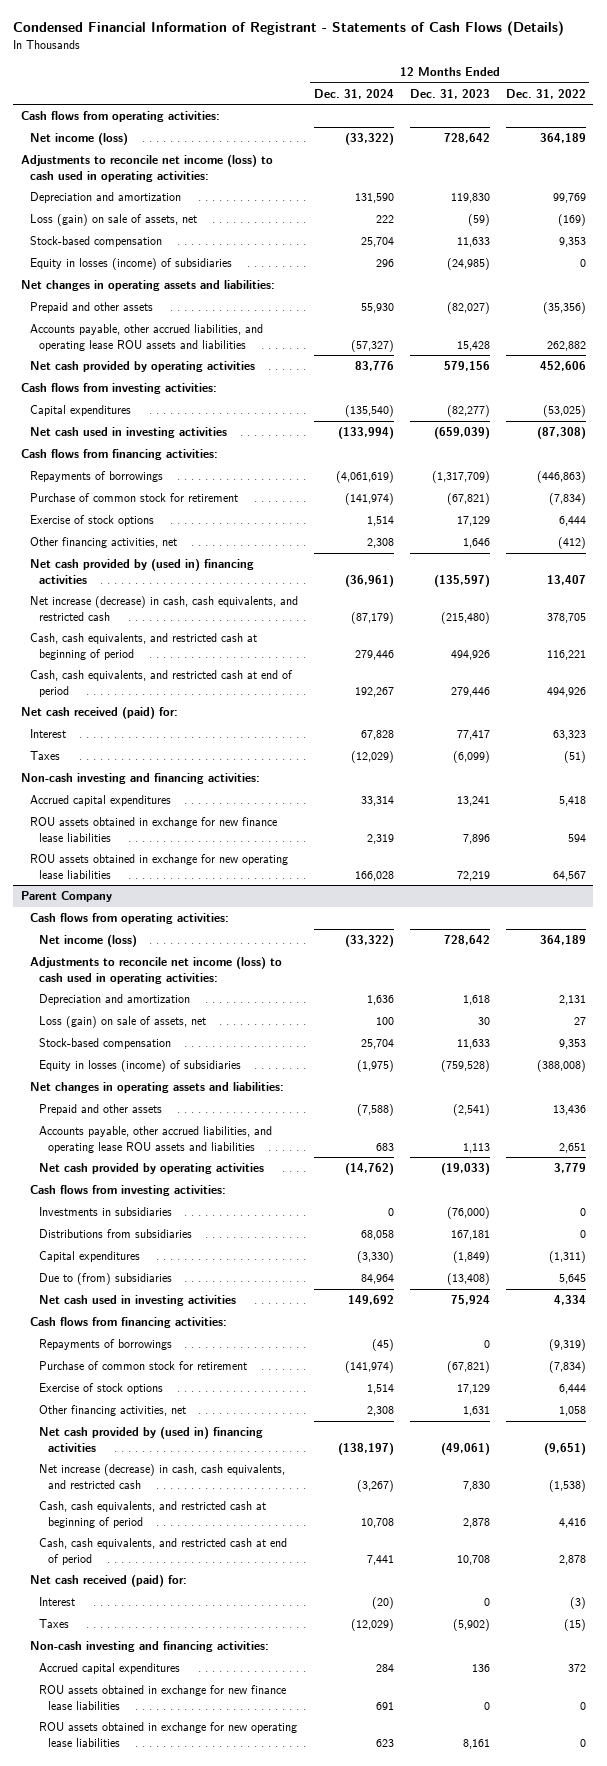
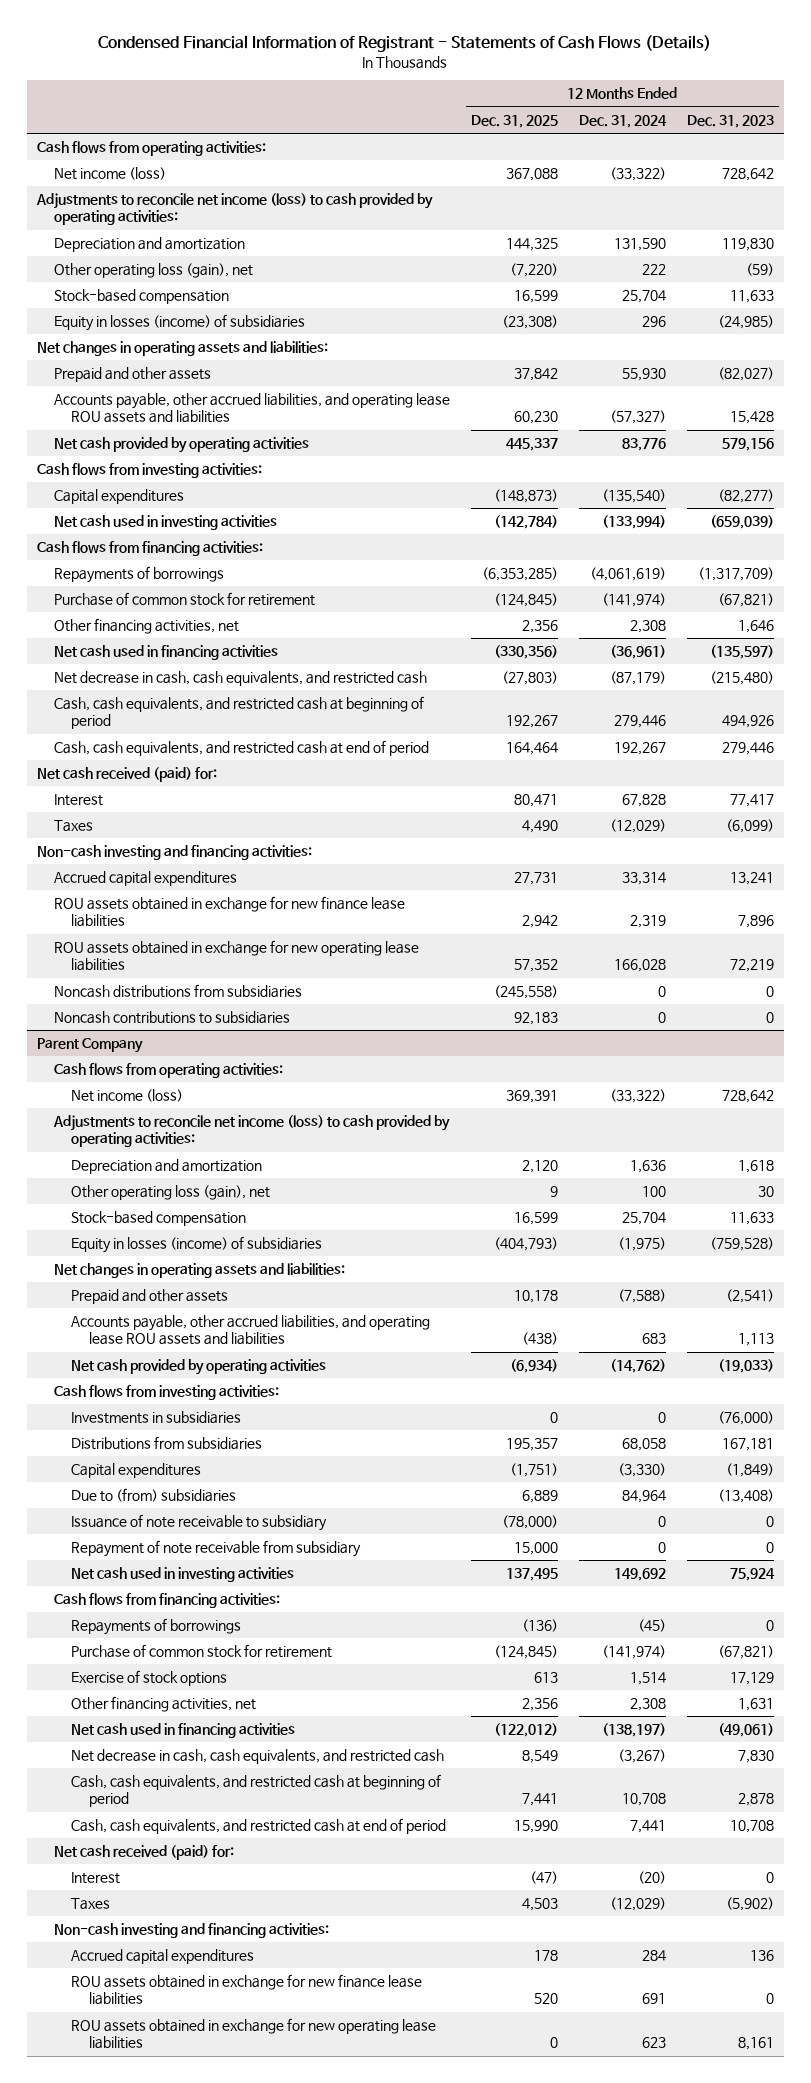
- | 12 Months Ended Dec. 31, 2024 | 12 Months Ended Dec. 31, 2023 | 12 Months Ended Dec. 31, 2022
+ | 12 Months Ended Dec. 31, 2025 | 12 Months Ended Dec. 31, 2024 | 12 Months Ended Dec. 31, 2023
- Adjustments to reconcile net income (loss) to cash used in operating activities:
+ Adjustments to reconcile net income (loss) to cash provided by operating activities:
- Loss (gain) on sale of assets, net | 222 | (59) | (169)
+ Other operating loss (gain), net | (7,220) | 222 | (59)
- Exercise of stock options | 1,514 | 17,129 | 6,444
- Net cash provided by (used in) financing activities | (36,961) | (135,597) | 13,407
- Net increase (decrease) in cash, cash equivalents, and restricted cash | (87,179) | (215,480) | 378,705
+ Net cash used in financing activities | (330,356) | (36,961) | (135,597)
+ Net decrease in cash, cash equivalents, and restricted cash | (27,803) | (87,179) | (215,480)
+ Noncash distributions from subsidiaries | (245,558) | 0 | 0
+ Noncash contributions to subsidiaries | 92,183 | 0 | 0
@ Parent Company
- Adjustments to reconcile net income (loss) to cash used in operating activities:
+ Adjustments to reconcile net income (loss) to cash provided by operating activities:
- Loss (gain) on sale of assets, net | 100 | 30 | 27
+ Other operating loss (gain), net | 9 | 100 | 30
+ Issuance of note receivable to subsidiary | (78,000) | 0 | 0
+ Repayment of note receivable from subsidiary | 15,000 | 0 | 0
- Net cash provided by (used in) financing activities | (138,197) | (49,061) | (9,651)
- Net increase (decrease) in cash, cash equivalents, and restricted cash | (3,267) | 7,830 | (1,538)
+ Net cash used in financing activities | (122,012) | (138,197) | (49,061)
+ Net decrease in cash, cash equivalents, and restricted cash | 8,549 | (3,267) | 7,830

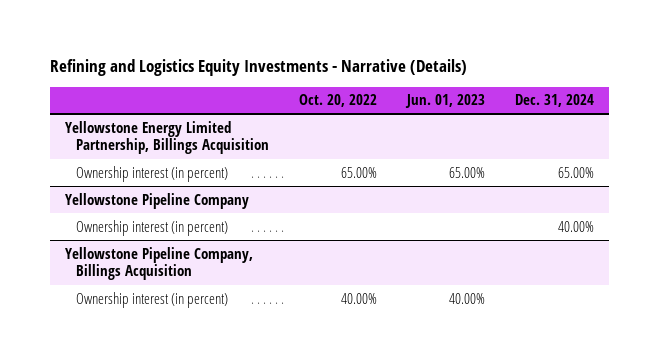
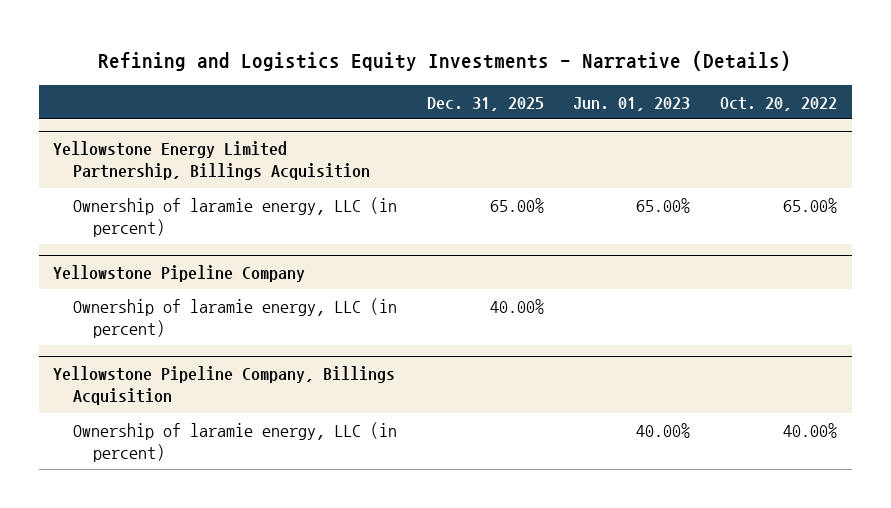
- | Oct. 20, 2022 | Jun. 01, 2023 | Dec. 31, 2024
+ | Dec. 31, 2025 | Jun. 01, 2023 | Oct. 20, 2022
@ Yellowstone Energy Limited Partnership, Billings Acquisition
- Ownership interest (in percent) | 65.00% | 65.00% | 65.00%
+ Ownership of laramie energy, LLC (in percent) | 65.00% | 65.00% | 65.00%
@ Yellowstone Pipeline Company
- Ownership interest (in percent) | | | 40.00%
+ Ownership of laramie energy, LLC (in percent) | 40.00% | |
@ Yellowstone Pipeline Company, Billings Acquisition
- Ownership interest (in percent) | 40.00% | 40.00% |
+ Ownership of laramie energy, LLC (in percent) | | 40.00% | 40.00%

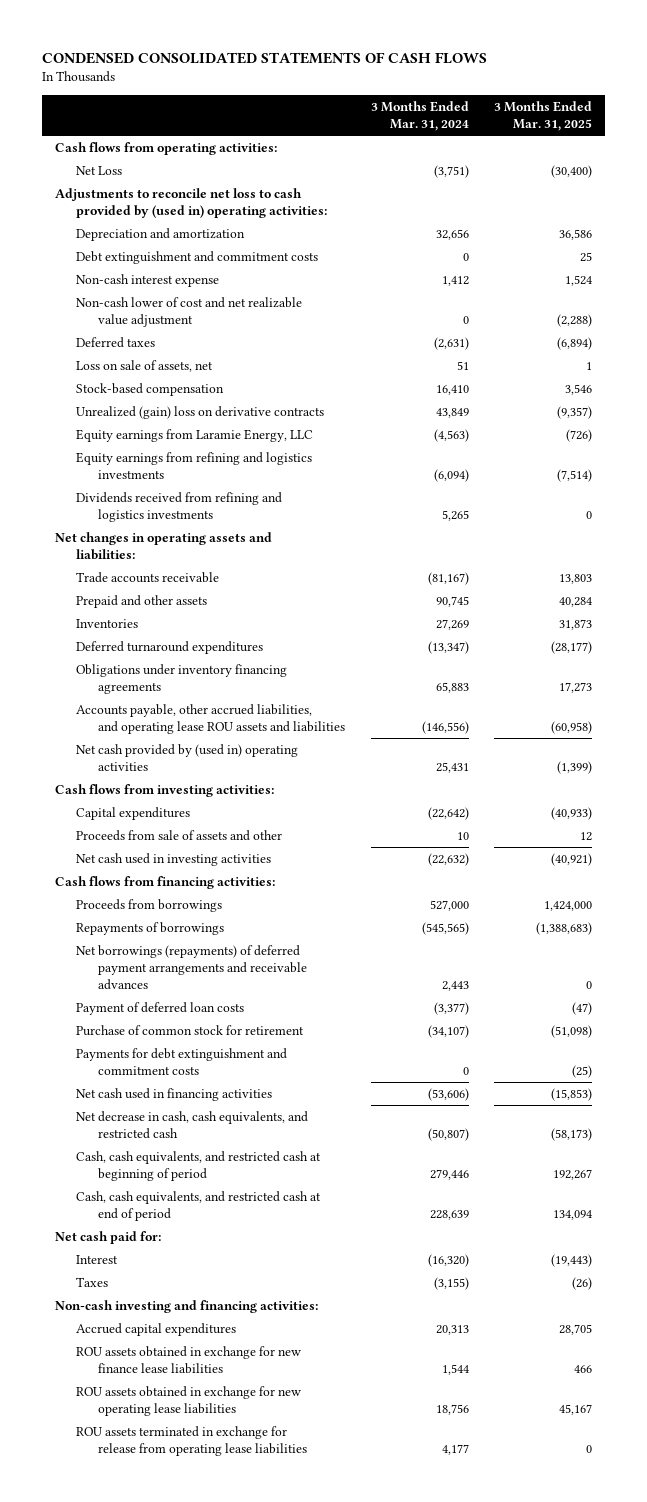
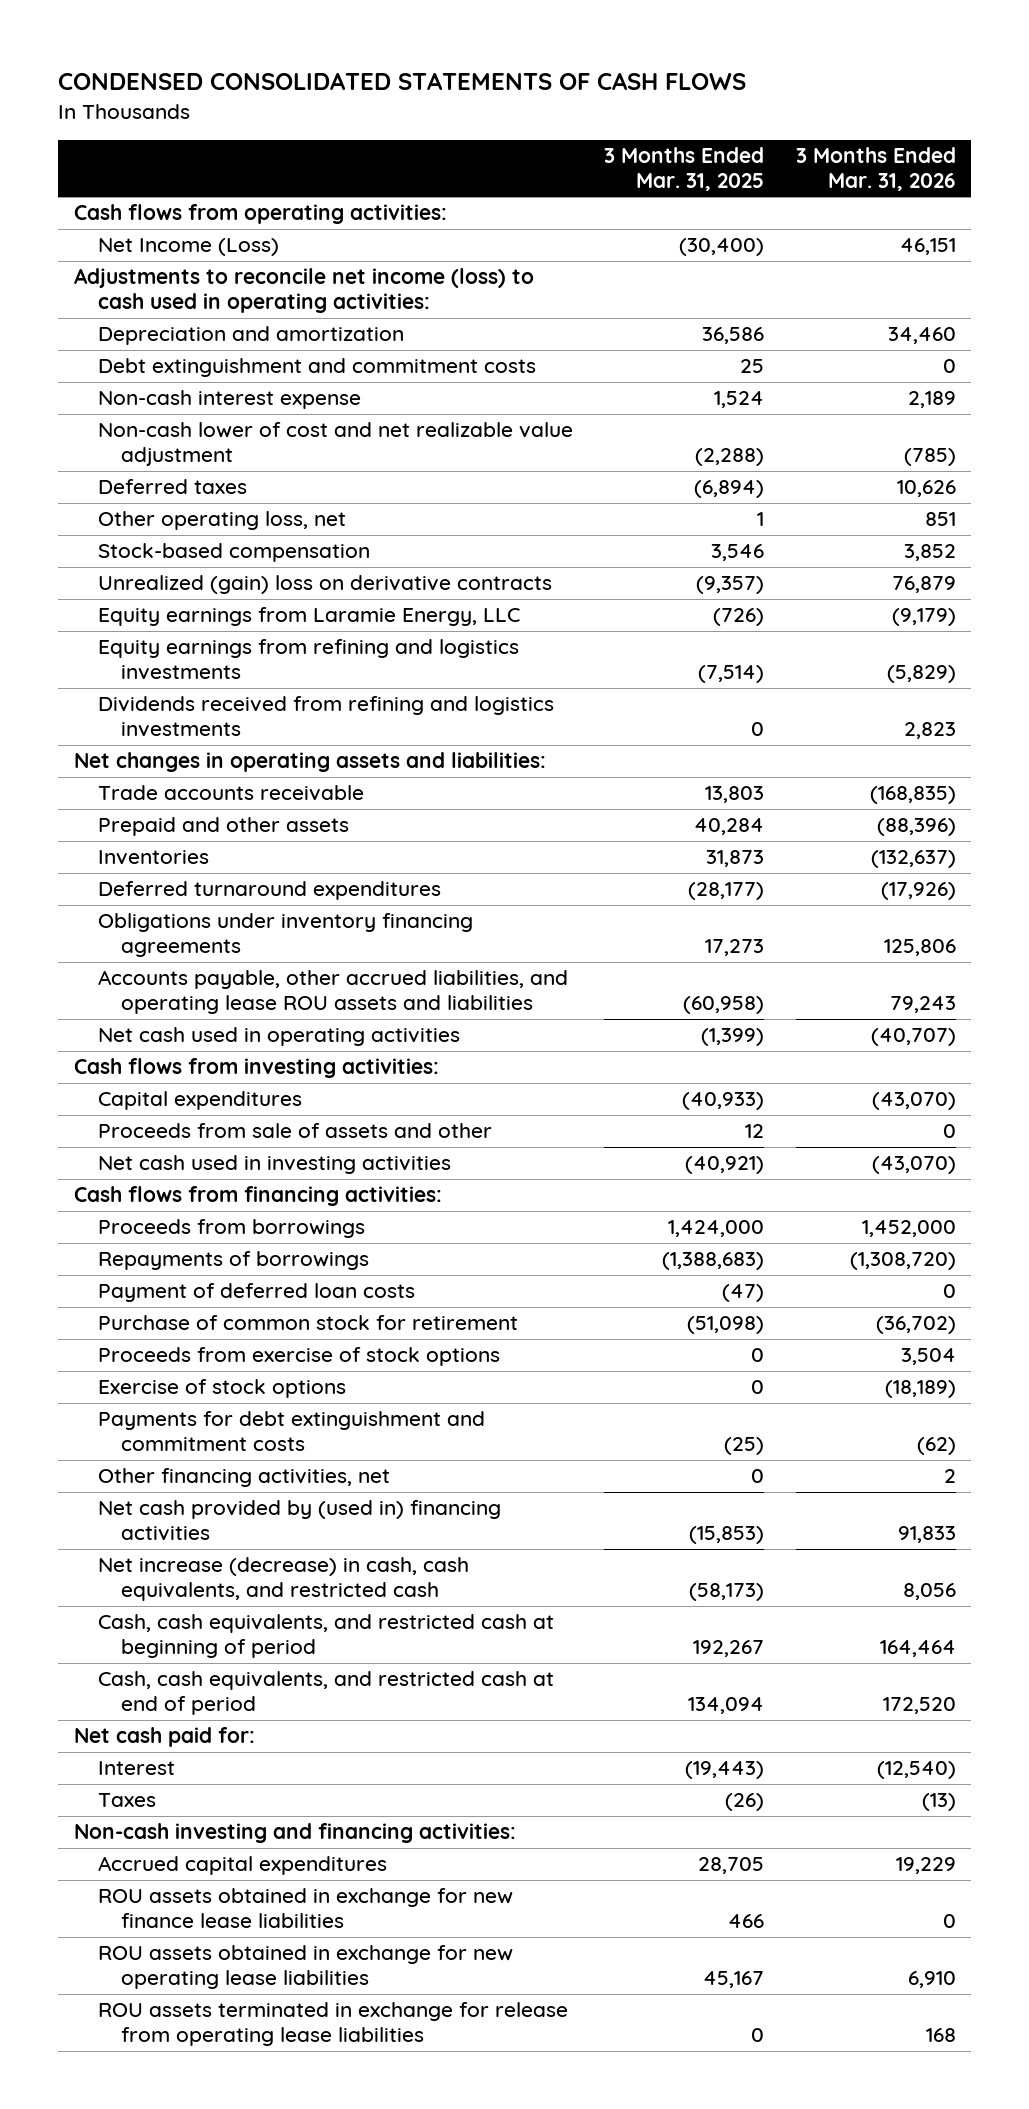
- | 3 Months Ended Mar. 31, 2024 | 3 Months Ended Mar. 31, 2025
+ | 3 Months Ended Mar. 31, 2025 | 3 Months Ended Mar. 31, 2026
- Net Loss | (3,751) | (30,400)
- Adjustments to reconcile net loss to cash provided by (used in) operating activities:
+ Net Income (Loss) | (30,400) | 46,151
+ Adjustments to reconcile net income (loss) to cash used in operating activities:
- Loss on sale of assets, net | 51 | 1
+ Other operating loss, net | 1 | 851
- Net cash provided by (used in) operating activities | 25,431 | (1,399)
+ Net cash used in operating activities | (1,399) | (40,707)
- Net borrowings (repayments) of deferred payment arrangements and receivable advances | 2,443 | 0
+ Proceeds from exercise of stock options | 0 | 3,504
+ Exercise of stock options | 0 | (18,189)
- Net cash used in financing activities | (53,606) | (15,853)
- Net decrease in cash, cash equivalents, and restricted cash | (50,807) | (58,173)
+ Other financing activities, net | 0 | 2
+ Net cash provided by (used in) financing activities | (15,853) | 91,833
+ Net increase (decrease) in cash, cash equivalents, and restricted cash | (58,173) | 8,056

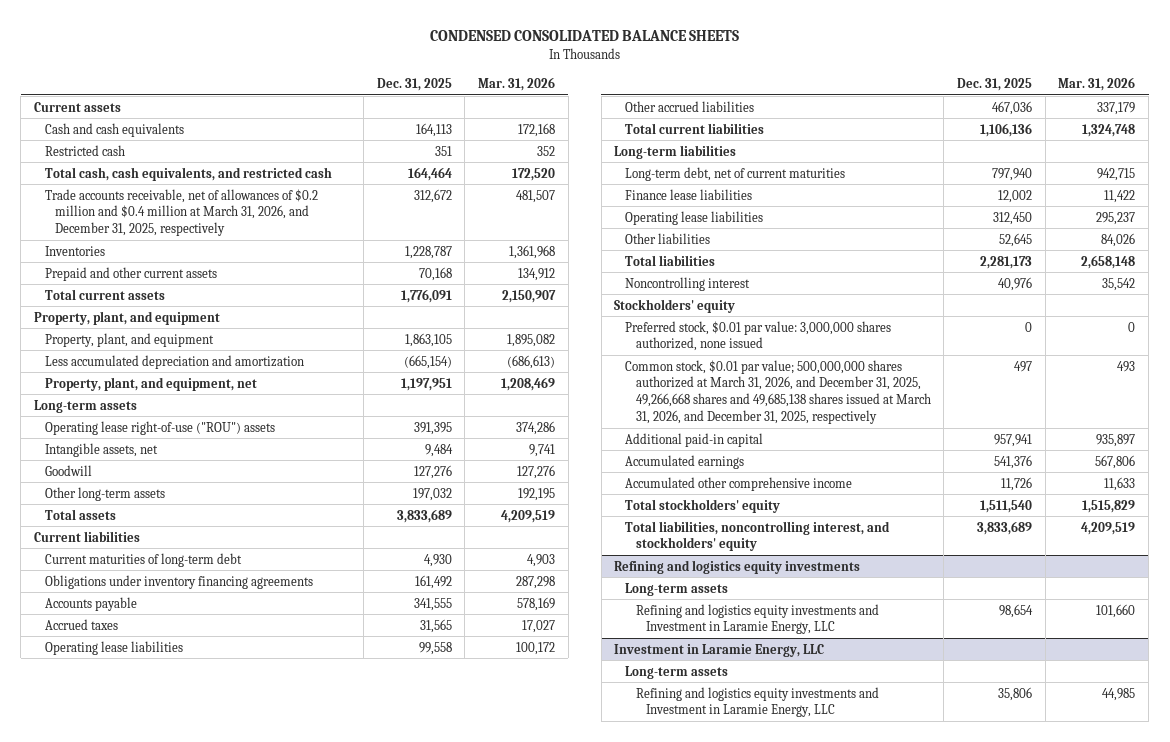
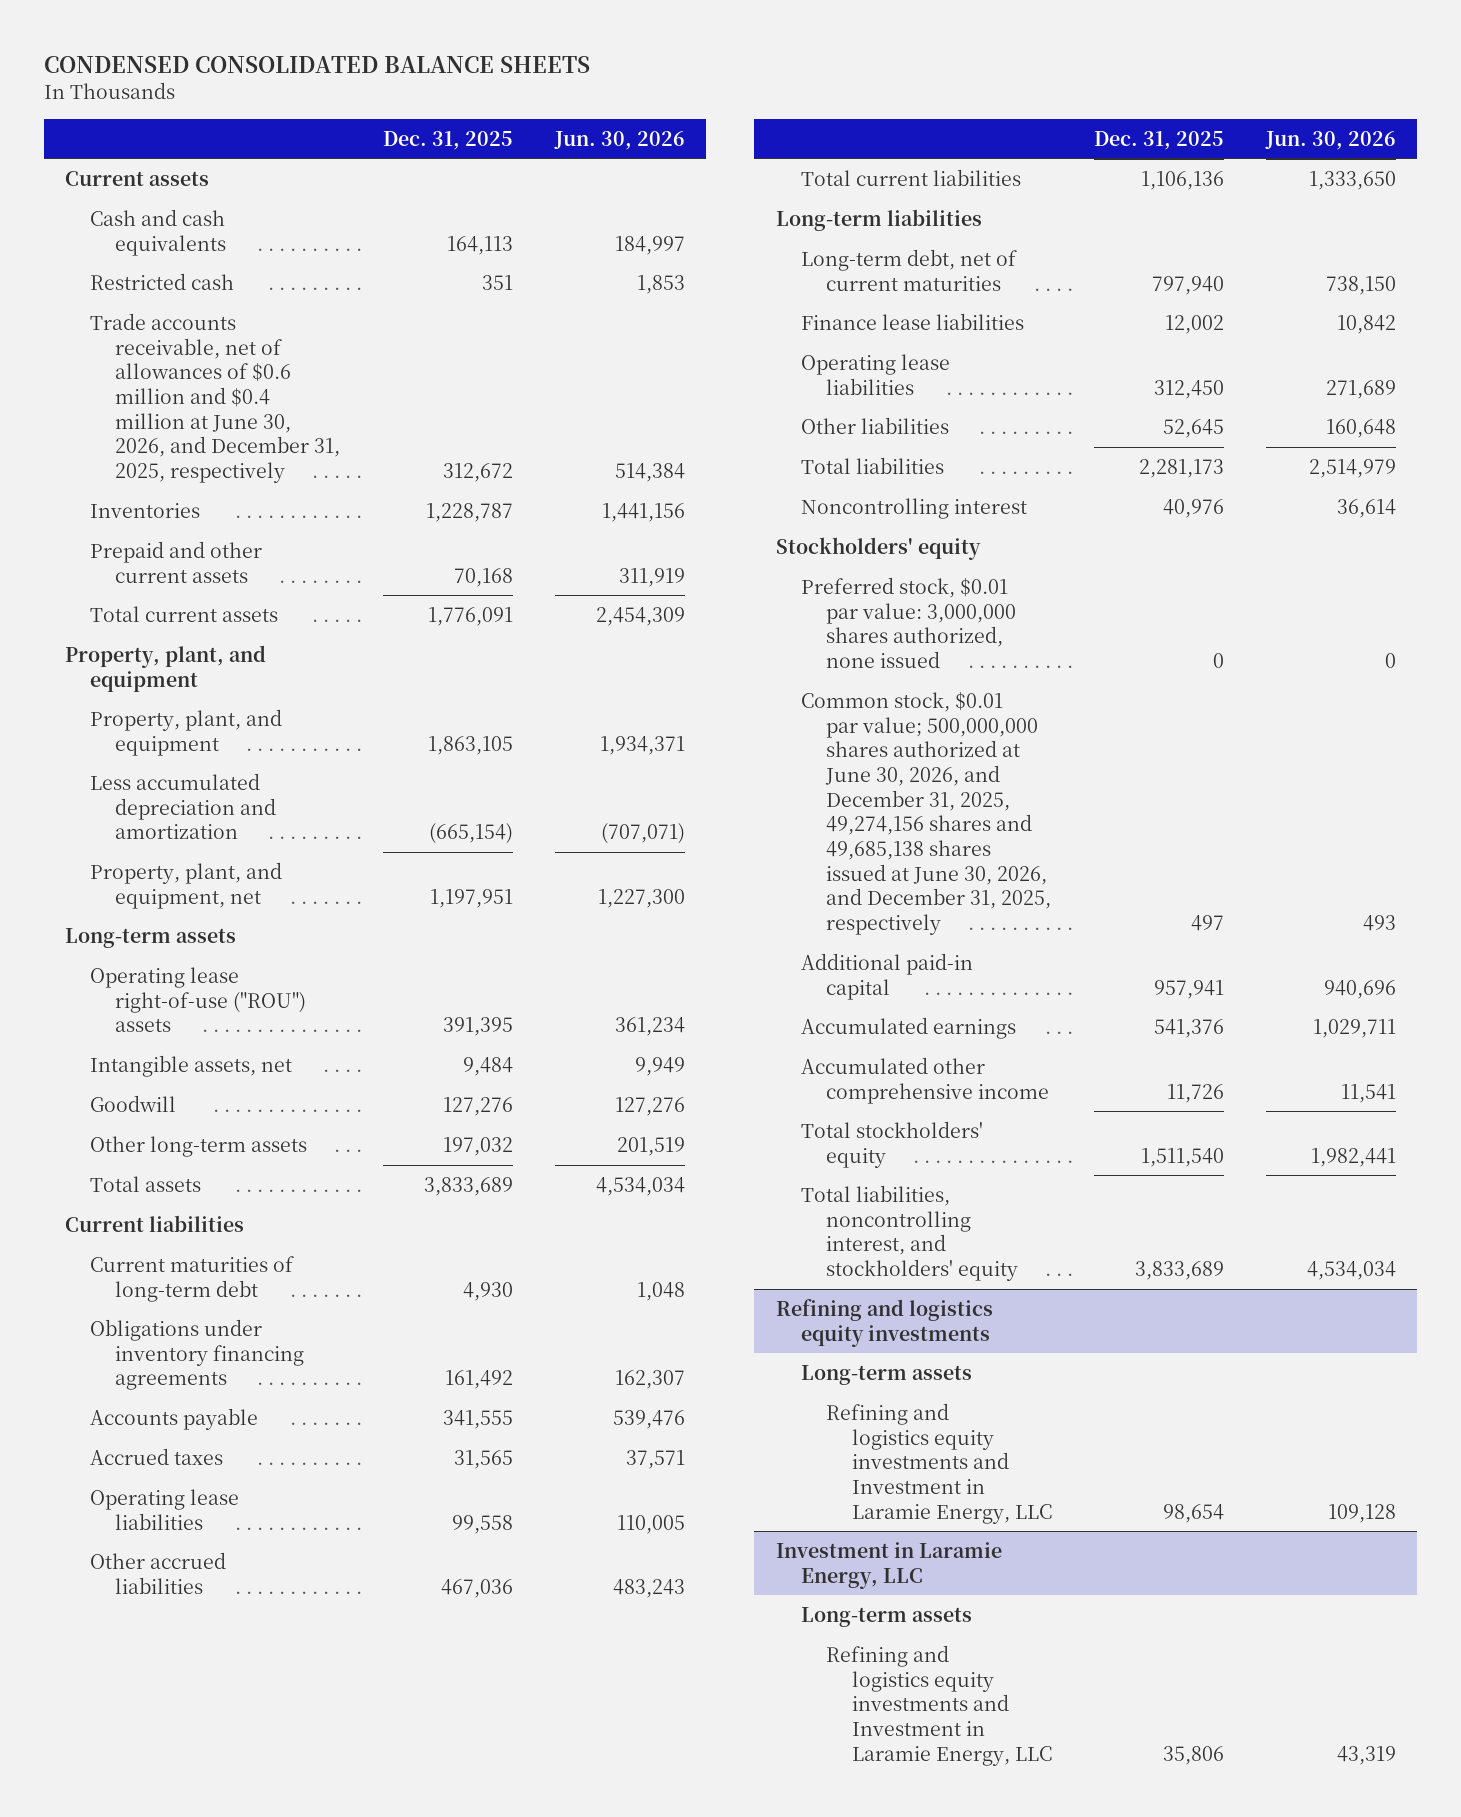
- | Dec. 31, 2025 | Mar. 31, 2026
+ | Dec. 31, 2025 | Jun. 30, 2026
- Total cash, cash equivalents, and restricted cash | 164,464 | 172,520
- Trade accounts receivable, net of allowances of $0.2 million and $0.4 million at March 31, 2026, and December 31, 2025, respectively | 312,672 | 481,507
+ Trade accounts receivable, net of allowances of $0.6 million and $0.4 million at June 30, 2026, and December 31, 2025, respectively | 312,672 | 514,384
- Common stock, $0.01 par value; 500,000,000 shares authorized at March 31, 2026, and December 31, 2025, 49,266,668 shares and 49,685,138 shares issued at March 31, 2026, and December 31, 2025, respectively | 497 | 493
+ Common stock, $0.01 par value; 500,000,000 shares authorized at June 30, 2026, and December 31, 2025, 49,274,156 shares and 49,685,138 shares issued at June 30, 2026, and December 31, 2025, respectively | 497 | 493

